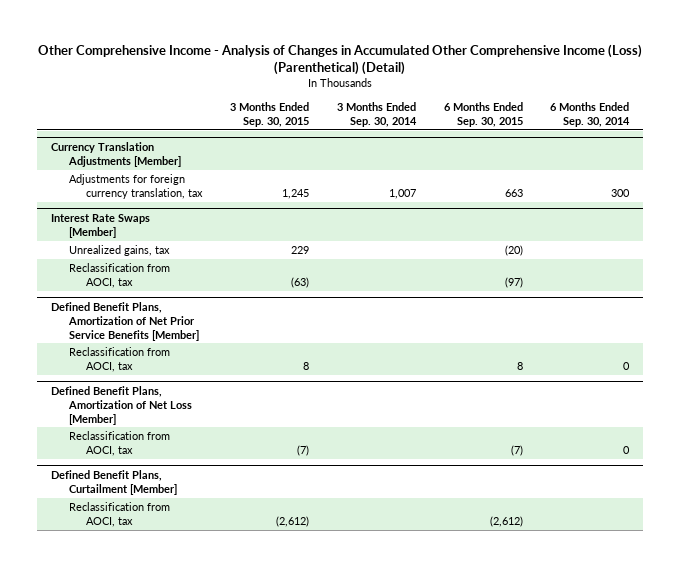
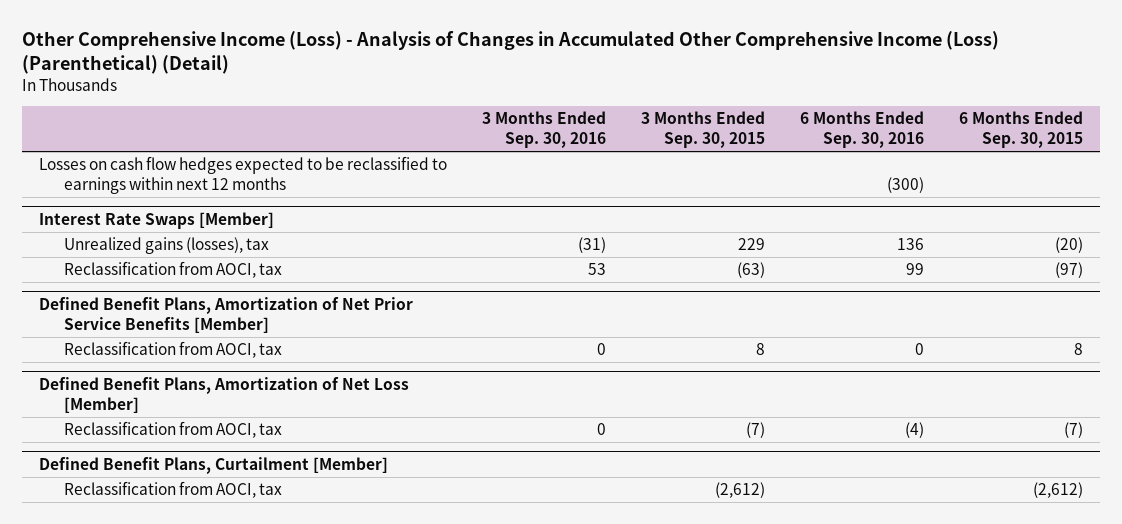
- Other Comprehensive Income - Analysis of Changes in Accumulated Other Comprehensive Income (Loss) (Parenthetical) (Detail)
+ Other Comprehensive Income (Loss) - Analysis of Changes in Accumulated Other Comprehensive Income (Loss) (Parenthetical) (Detail)
- | 3 Months Ended Sep. 30, 2015 | 3 Months Ended Sep. 30, 2014 | 6 Months Ended Sep. 30, 2015 | 6 Months Ended Sep. 30, 2014
+ | 3 Months Ended Sep. 30, 2016 | 3 Months Ended Sep. 30, 2015 | 6 Months Ended Sep. 30, 2016 | 6 Months Ended Sep. 30, 2015
- Currency Translation Adjustments [Member]
- Adjustments for foreign currency translation, tax | 1,245 | 1,007 | 663 | 300
+ Losses on cash flow hedges expected to be reclassified to earnings within next 12 months | | | (300) |
@ Interest Rate Swaps [Member]
- Unrealized gains, tax | 229 | | (20) |
+ Unrealized gains (losses), tax | (31) | 229 | 136 | (20)

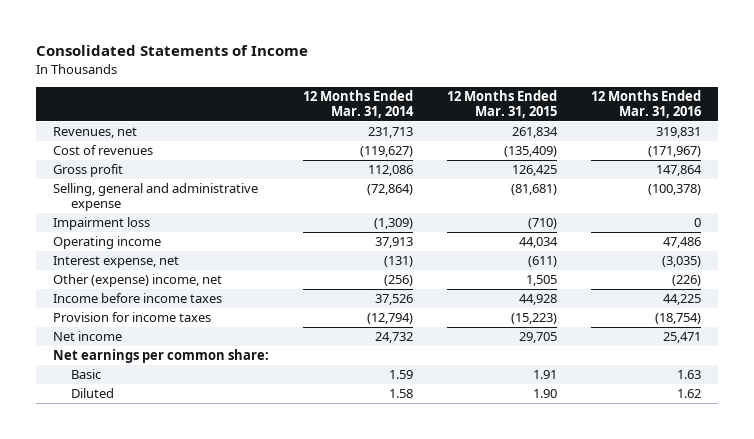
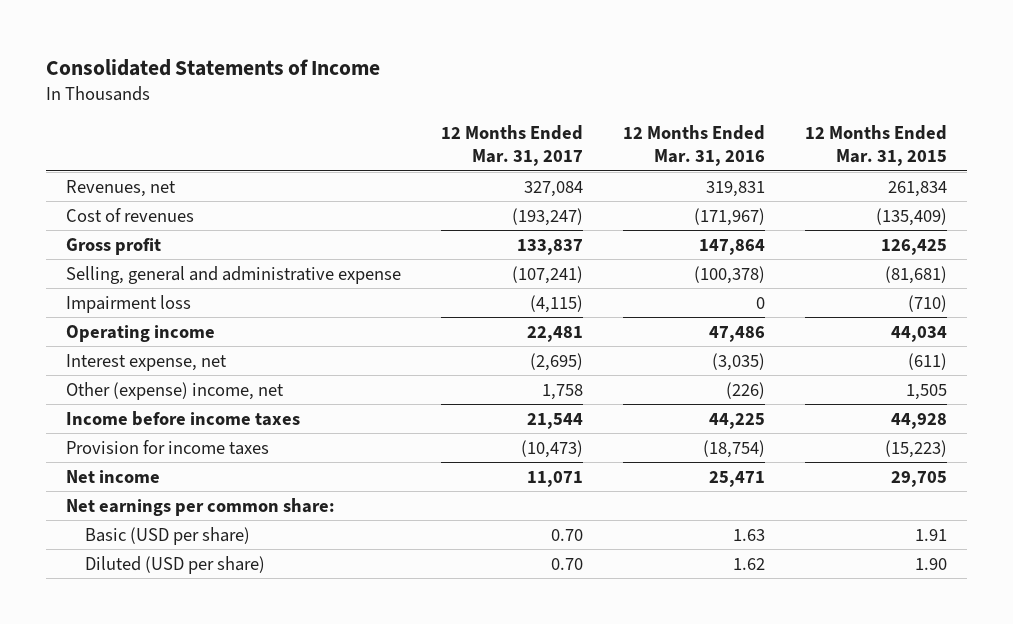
- | 12 Months Ended Mar. 31, 2014 | 12 Months Ended Mar. 31, 2015 | 12 Months Ended Mar. 31, 2016
+ | 12 Months Ended Mar. 31, 2017 | 12 Months Ended Mar. 31, 2016 | 12 Months Ended Mar. 31, 2015
- Basic | 1.59 | 1.91 | 1.63
- Diluted | 1.58 | 1.90 | 1.62
+ Basic (USD per share) | 0.70 | 1.63 | 1.91
+ Diluted (USD per share) | 0.70 | 1.62 | 1.90

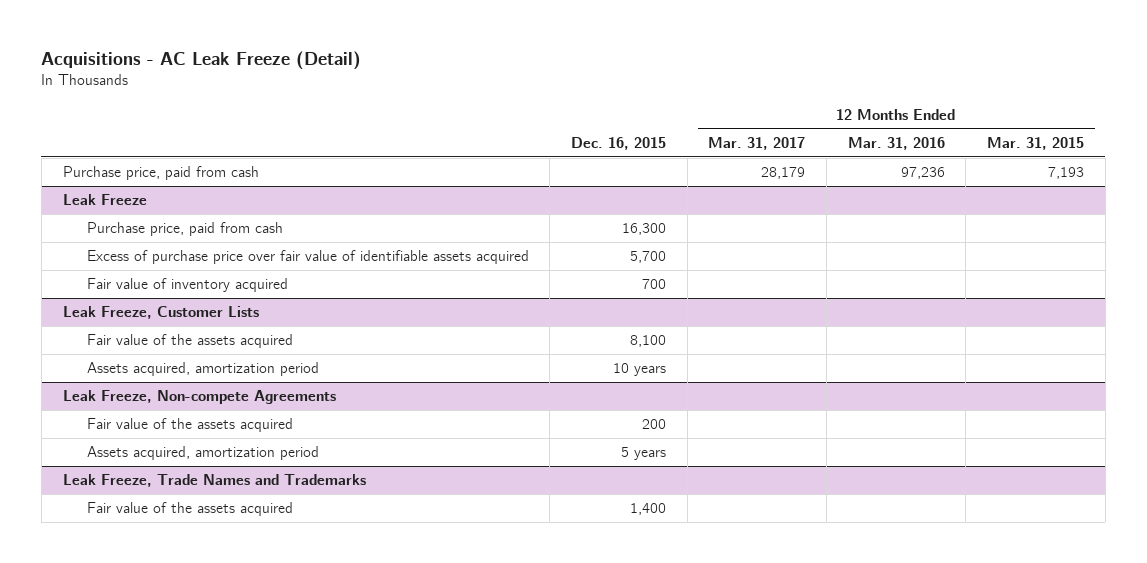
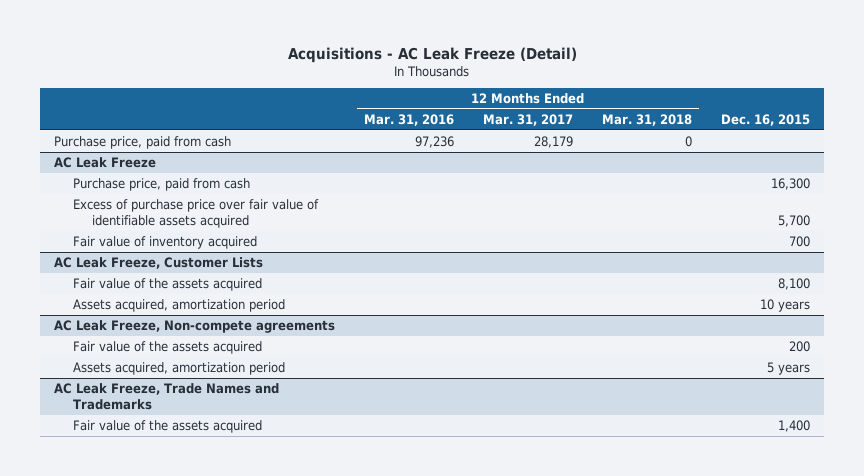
- | Dec. 16, 2015 | 12 Months Ended Mar. 31, 2017 | 12 Months Ended Mar. 31, 2016 | 12 Months Ended Mar. 31, 2015
+ | 12 Months Ended Mar. 31, 2016 | 12 Months Ended Mar. 31, 2017 | 12 Months Ended Mar. 31, 2018 | Dec. 16, 2015
- Leak Freeze
+ AC Leak Freeze
- Leak Freeze, Customer Lists
+ AC Leak Freeze, Customer Lists
- Leak Freeze, Non-compete Agreements
+ AC Leak Freeze, Non-compete agreements
- Leak Freeze, Trade Names and Trademarks
+ AC Leak Freeze, Trade Names and Trademarks

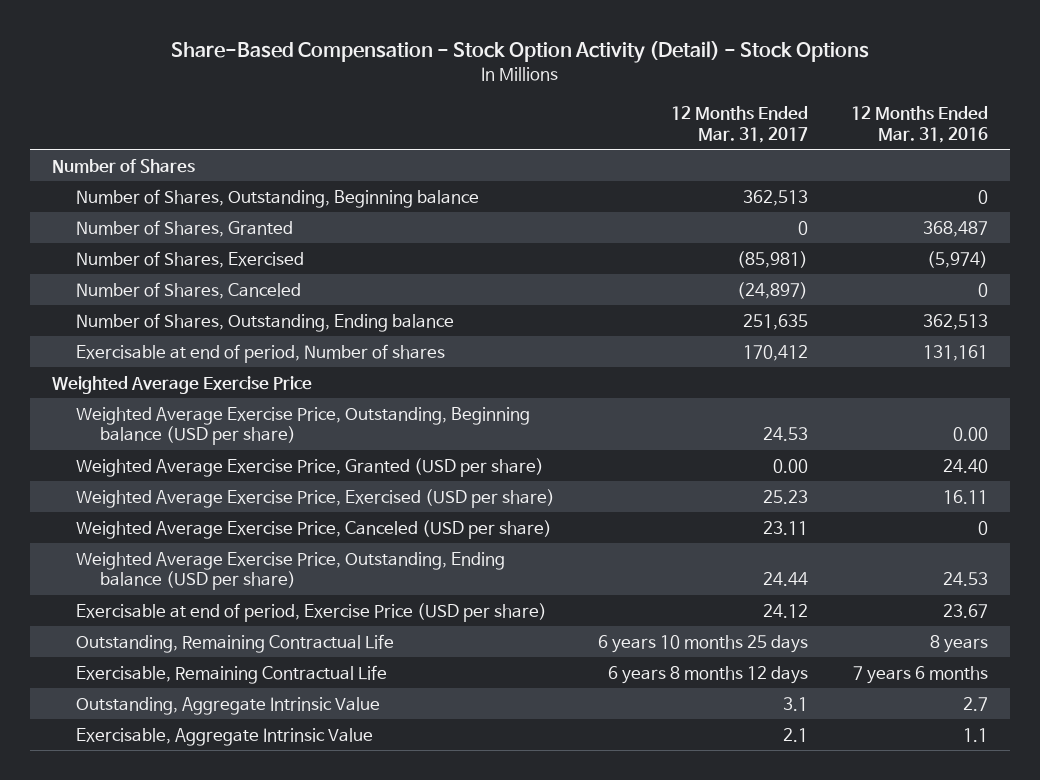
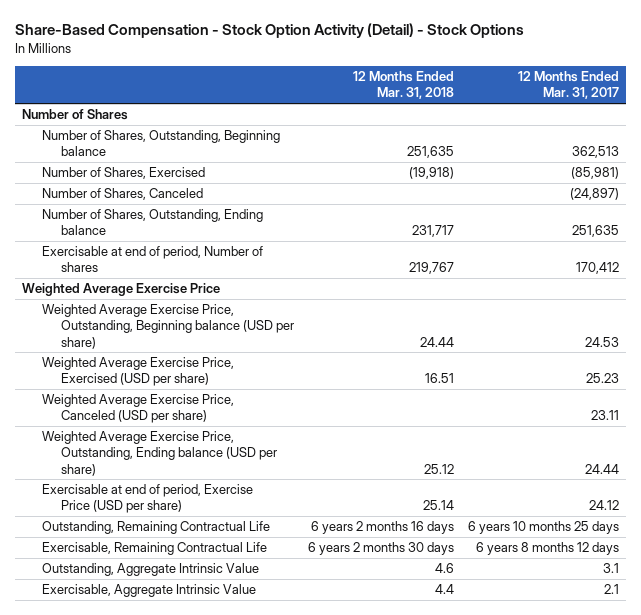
- | 12 Months Ended Mar. 31, 2017 | 12 Months Ended Mar. 31, 2016
+ | 12 Months Ended Mar. 31, 2018 | 12 Months Ended Mar. 31, 2017
- Number of Shares, Granted | 0 | 368,487
- Weighted Average Exercise Price, Granted (USD per share) | 0.00 | 24.40

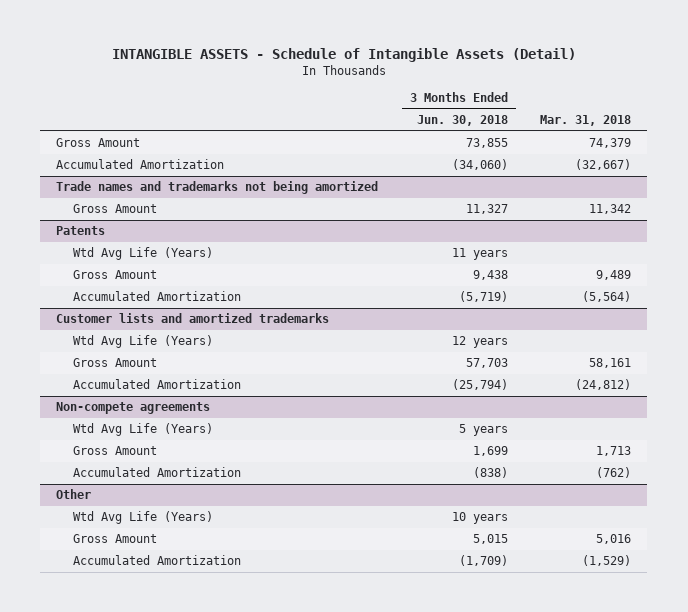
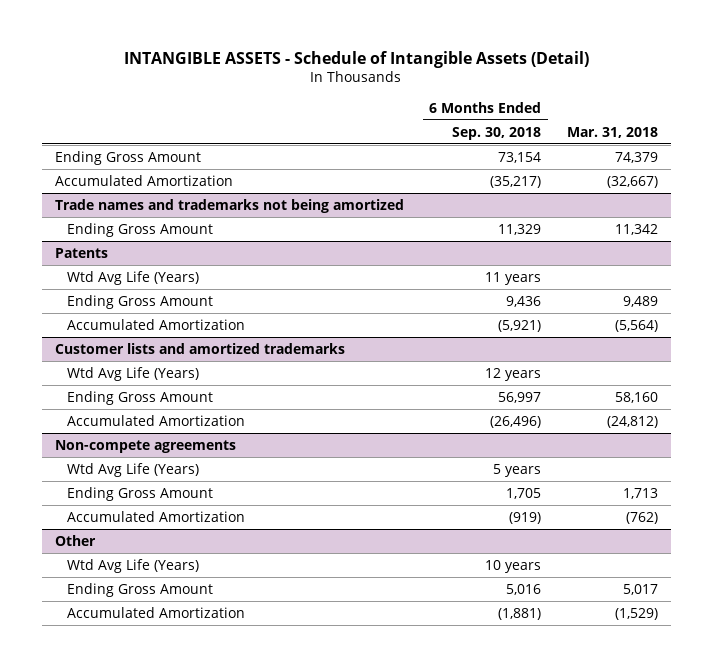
- | 3 Months Ended Jun. 30, 2018 | Mar. 31, 2018
+ | 6 Months Ended Sep. 30, 2018 | Mar. 31, 2018
- Gross Amount | 73,855 | 74,379
+ Ending Gross Amount | 73,154 | 74,379
@ Trade names and trademarks not being amortized
- Gross Amount | 11,327 | 11,342
+ Ending Gross Amount | 11,329 | 11,342
@ Patents
- Gross Amount | 9,438 | 9,489
+ Ending Gross Amount | 9,436 | 9,489
@ Customer lists and amortized trademarks
- Gross Amount | 57,703 | 58,161
+ Ending Gross Amount | 56,997 | 58,160
@ Non-compete agreements
- Gross Amount | 1,699 | 1,713
+ Ending Gross Amount | 1,705 | 1,713
@ Other
- Gross Amount | 5,015 | 5,016
+ Ending Gross Amount | 5,016 | 5,017

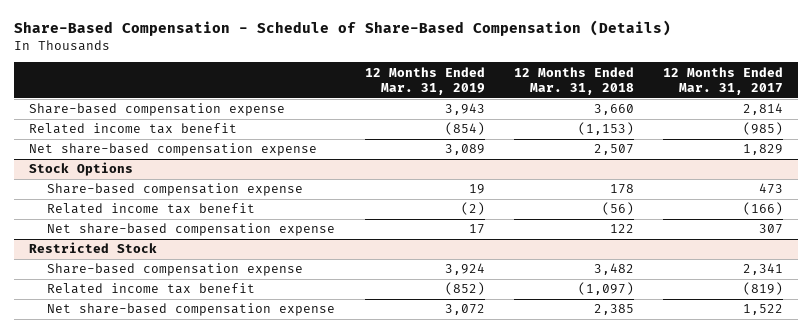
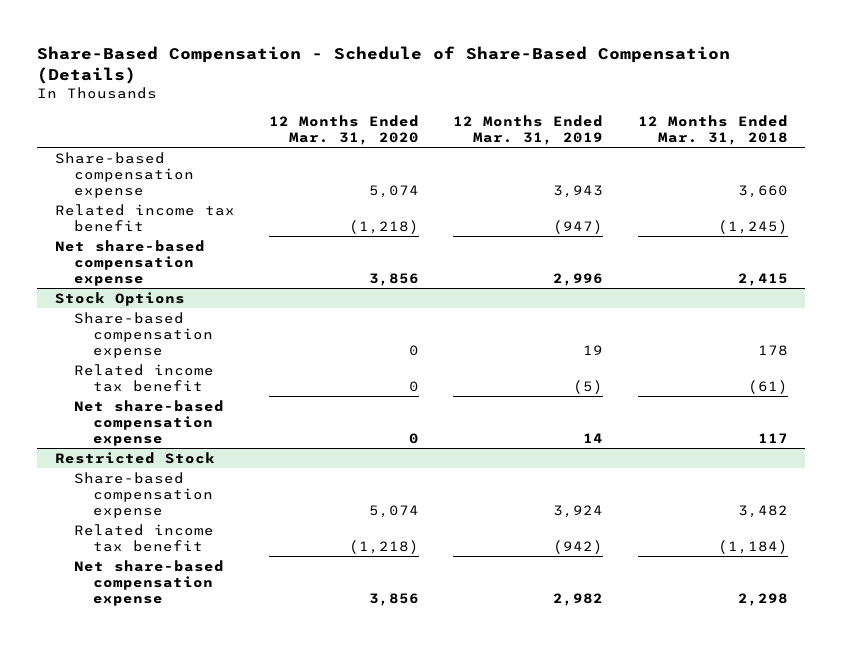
- | 12 Months Ended Mar. 31, 2019 | 12 Months Ended Mar. 31, 2018 | 12 Months Ended Mar. 31, 2017
+ | 12 Months Ended Mar. 31, 2020 | 12 Months Ended Mar. 31, 2019 | 12 Months Ended Mar. 31, 2018
- Related income tax benefit | (854) | (1,153) | (985)
- Net share-based compensation expense | 3,089 | 2,507 | 1,829
+ Related income tax benefit | (1,218) | (947) | (1,245)
+ Net share-based compensation expense | 3,856 | 2,996 | 2,415
@ Stock Options
- Related income tax benefit | (2) | (56) | (166)
- Net share-based compensation expense | 17 | 122 | 307
+ Related income tax benefit | 0 | (5) | (61)
+ Net share-based compensation expense | 0 | 14 | 117
@ Restricted Stock
- Related income tax benefit | (852) | (1,097) | (819)
- Net share-based compensation expense | 3,072 | 2,385 | 1,522
+ Related income tax benefit | (1,218) | (942) | (1,184)
+ Net share-based compensation expense | 3,856 | 2,982 | 2,298

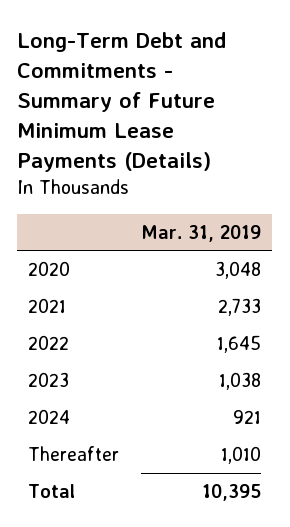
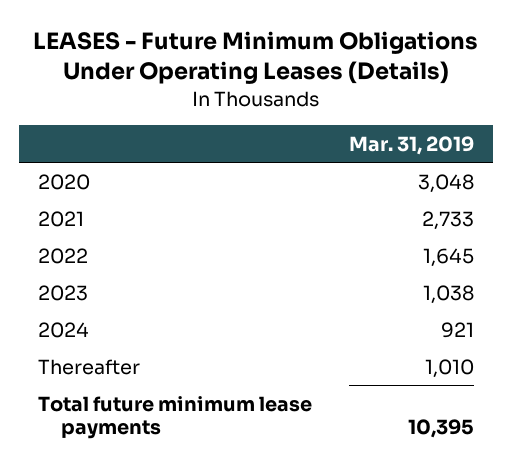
- Long-Term Debt and Commitments - Summary of Future Minimum Lease Payments (Details)
+ LEASES - Future Minimum Obligations Under Operating Leases (Details)
- Total | 10,395
+ Total future minimum lease payments | 10,395

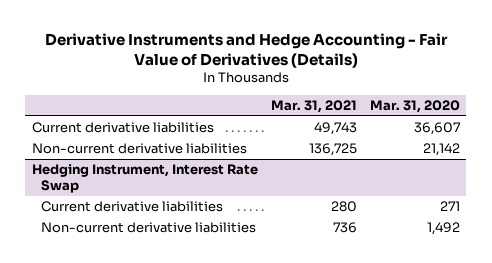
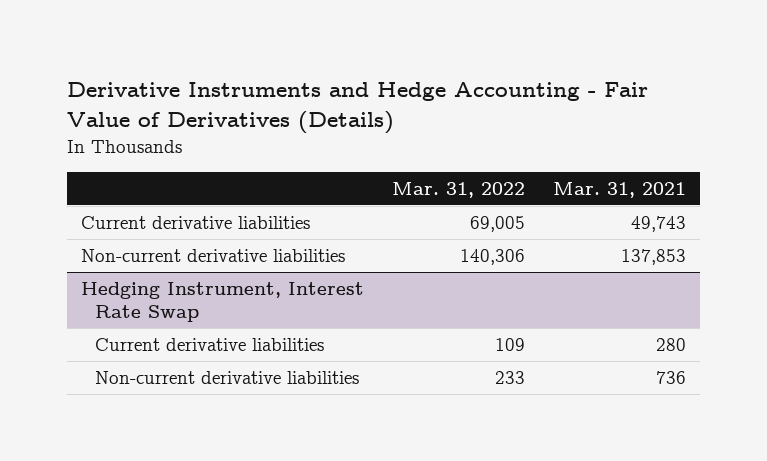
- | Mar. 31, 2021 | Mar. 31, 2020
+ | Mar. 31, 2022 | Mar. 31, 2021
- Non-current derivative liabilities | 136,725 | 21,142
+ Non-current derivative liabilities | 140,306 | 137,853

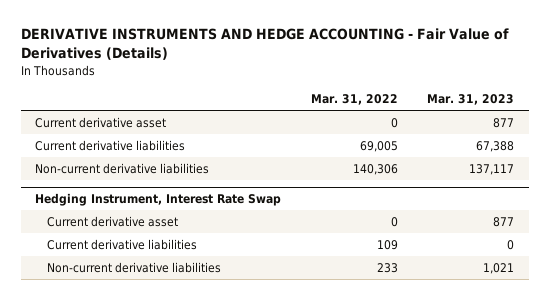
- Derivative Instruments and Hedge Accounting - Fair Value of Derivatives (Details)
+ DERIVATIVE INSTRUMENTS AND HEDGE ACCOUNTING - Fair Value of Derivatives (Details)
- | Mar. 31, 2022 | Mar. 31, 2021
+ | Mar. 31, 2022 | Mar. 31, 2023
+ Current derivative asset | 0 | 877
@ Hedging Instrument, Interest Rate Swap
+ Current derivative asset | 0 | 877

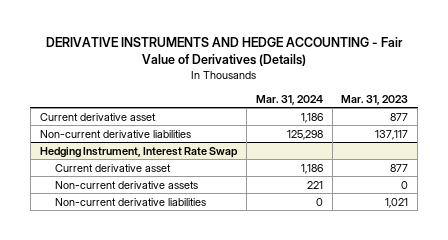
- | Mar. 31, 2022 | Mar. 31, 2023
+ | Mar. 31, 2024 | Mar. 31, 2023
- Current derivative liabilities | 69,005 | 67,388
@ Hedging Instrument, Interest Rate Swap
- Current derivative liabilities | 109 | 0
+ Non-current derivative assets | 221 | 0

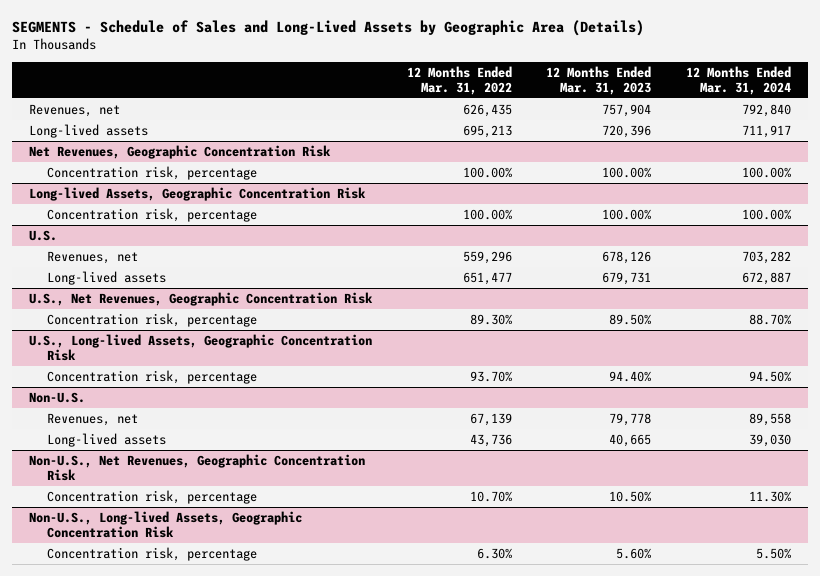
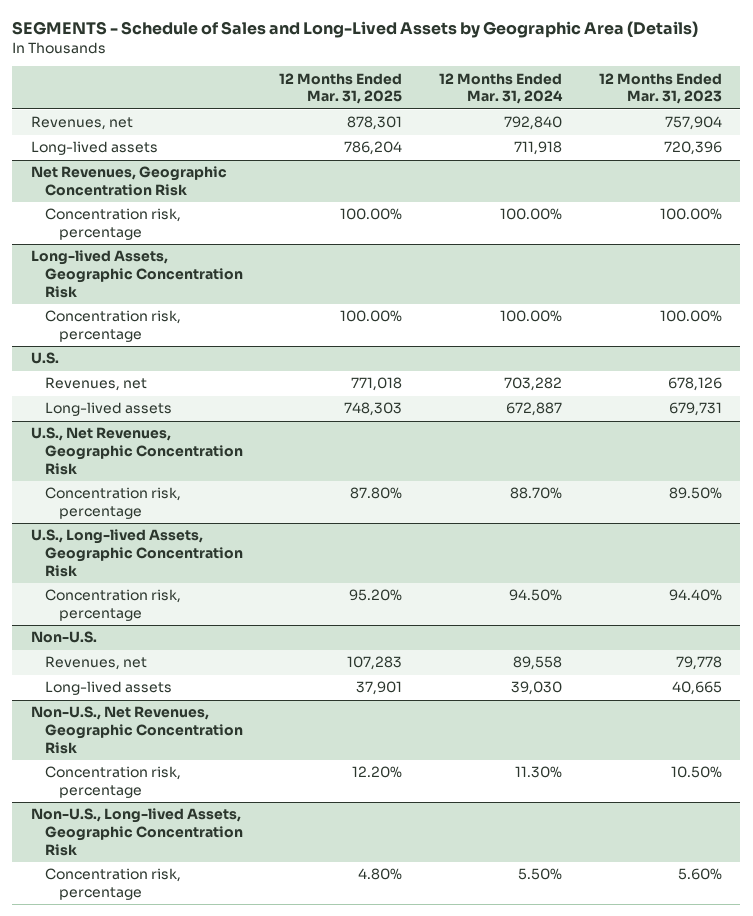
- | 12 Months Ended Mar. 31, 2022 | 12 Months Ended Mar. 31, 2023 | 12 Months Ended Mar. 31, 2024
+ | 12 Months Ended Mar. 31, 2025 | 12 Months Ended Mar. 31, 2024 | 12 Months Ended Mar. 31, 2023
- Long-lived assets | 695,213 | 720,396 | 711,917
+ Long-lived assets | 786,204 | 711,918 | 720,396

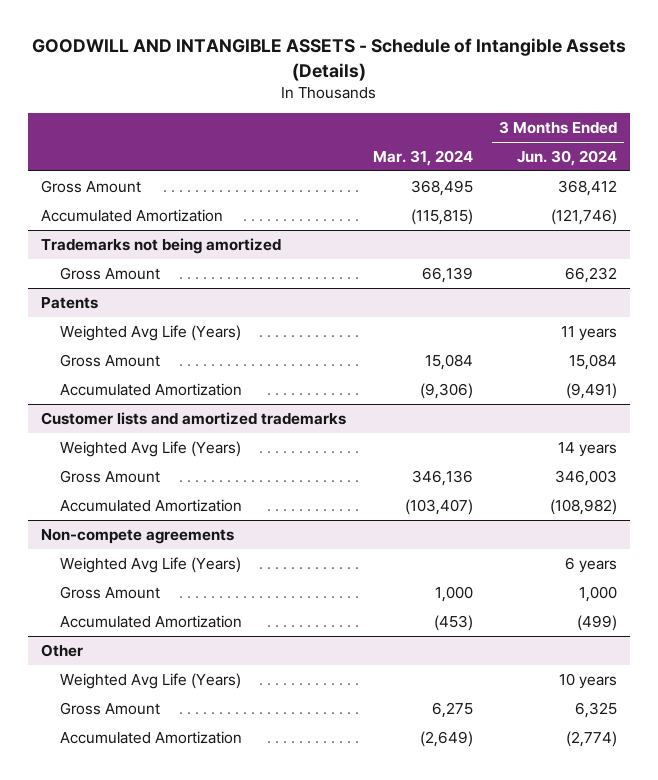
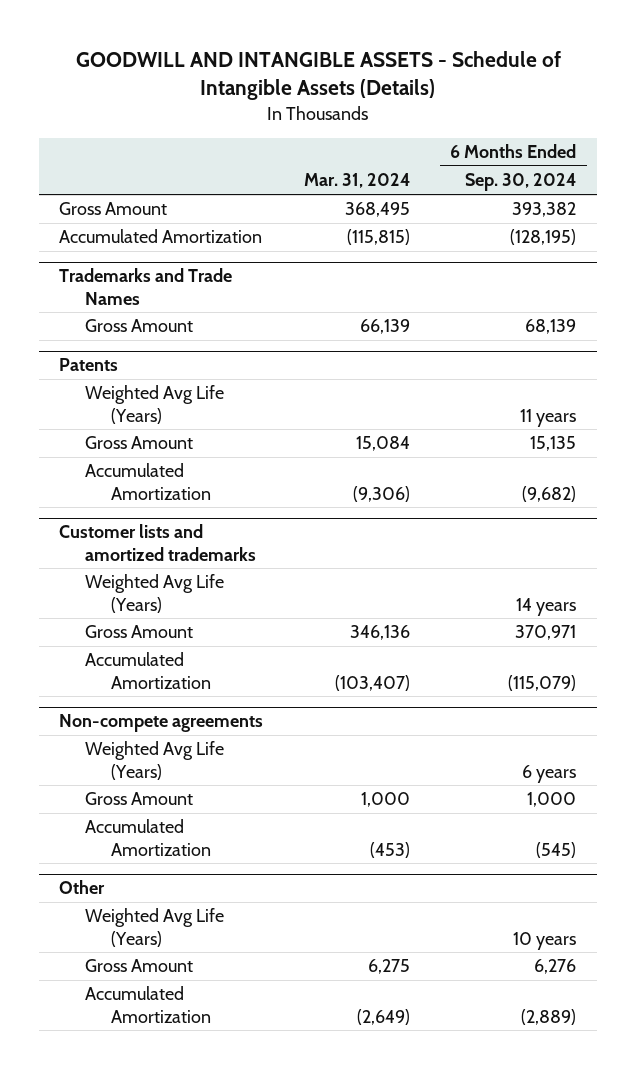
- | Mar. 31, 2024 | 3 Months Ended Jun. 30, 2024
+ | Mar. 31, 2024 | 6 Months Ended Sep. 30, 2024
- Trademarks not being amortized
+ Trademarks and Trade Names

